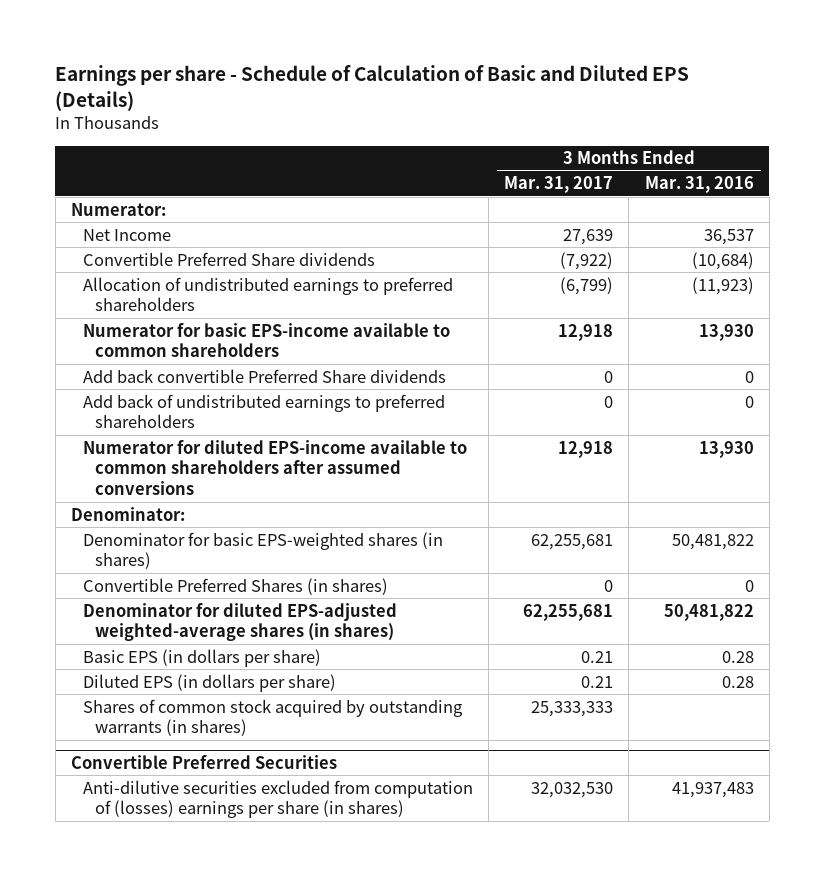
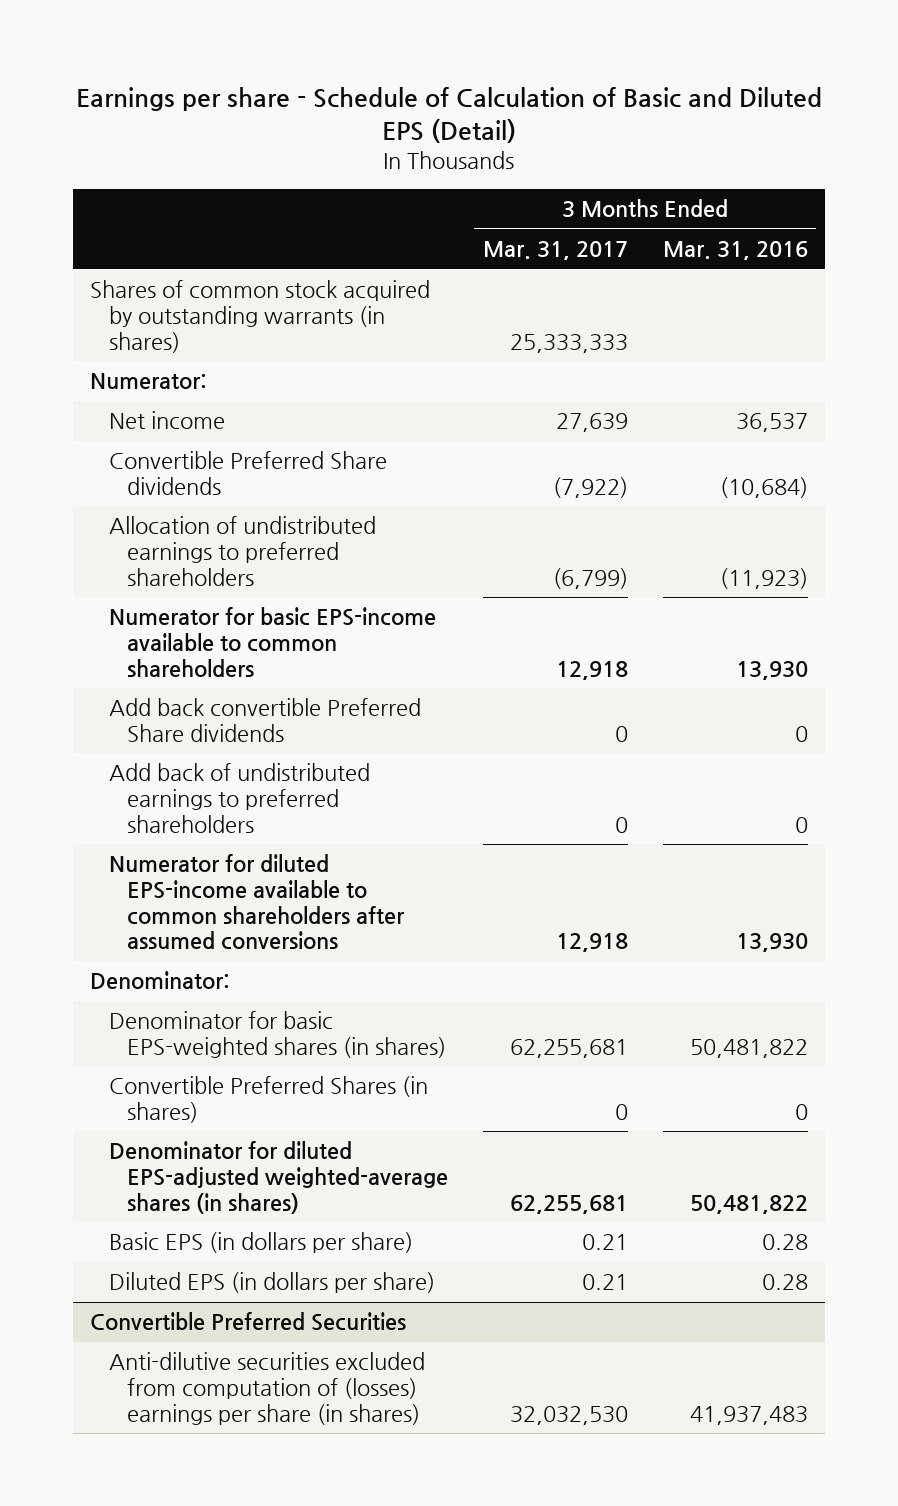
- Earnings per share - Schedule of Calculation of Basic and Diluted EPS (Details)
+ Earnings per share - Schedule of Calculation of Basic and Diluted EPS (Detail)
moved up: Shares of common stock acquired by outstanding warrants (in shares) | 25,333,333 |
- Net Income | 27,639 | 36,537
+ Net income | 27,639 | 36,537

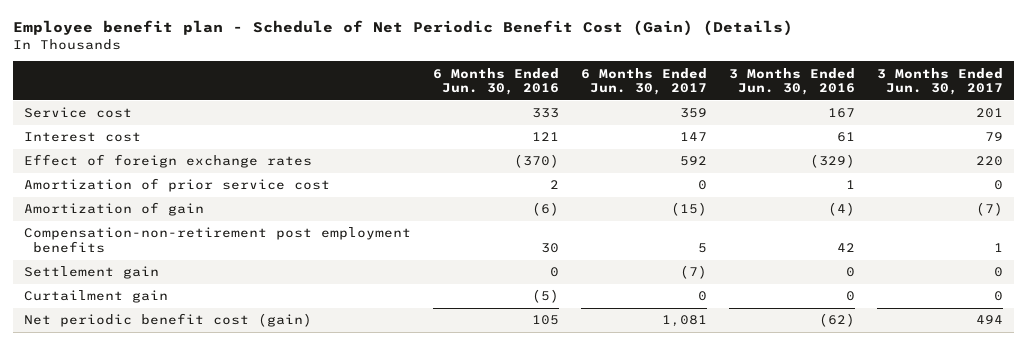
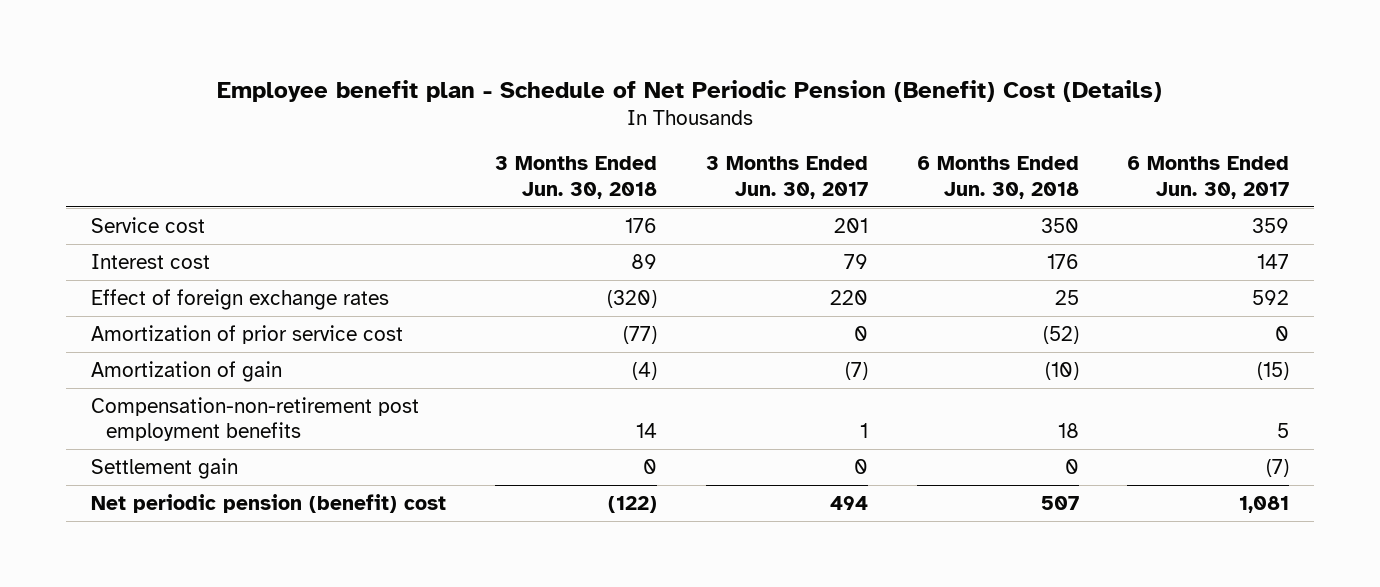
- Employee benefit plan - Schedule of Net Periodic Benefit Cost (Gain) (Details)
+ Employee benefit plan - Schedule of Net Periodic Pension (Benefit) Cost (Details)
- | 6 Months Ended Jun. 30, 2016 | 6 Months Ended Jun. 30, 2017 | 3 Months Ended Jun. 30, 2016 | 3 Months Ended Jun. 30, 2017
+ | 3 Months Ended Jun. 30, 2018 | 3 Months Ended Jun. 30, 2017 | 6 Months Ended Jun. 30, 2018 | 6 Months Ended Jun. 30, 2017
- Curtailment gain | (5) | 0 | 0 | 0
- Net periodic benefit cost (gain) | 105 | 1,081 | (62) | 494
+ Net periodic pension (benefit) cost | (122) | 494 | 507 | 1,081

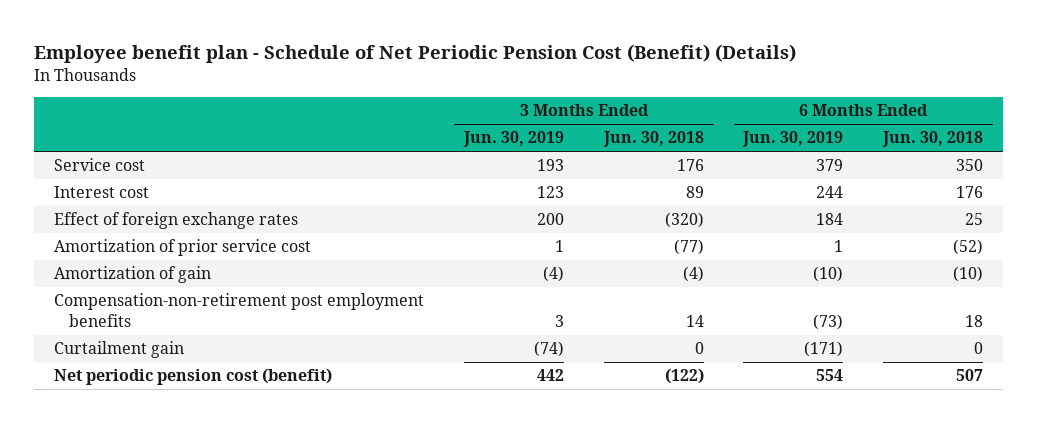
- Employee benefit plan - Schedule of Net Periodic Pension (Benefit) Cost (Details)
+ Employee benefit plan - Schedule of Net Periodic Pension Cost (Benefit) (Details)
- | 3 Months Ended Jun. 30, 2018 | 3 Months Ended Jun. 30, 2017 | 6 Months Ended Jun. 30, 2018 | 6 Months Ended Jun. 30, 2017
+ | 3 Months Ended Jun. 30, 2019 | 3 Months Ended Jun. 30, 2018 | 6 Months Ended Jun. 30, 2019 | 6 Months Ended Jun. 30, 2018
- Settlement gain | 0 | 0 | 0 | (7)
- Net periodic pension (benefit) cost | (122) | 494 | 507 | 1,081
+ Curtailment gain | (74) | 0 | (171) | 0
+ Net periodic pension cost (benefit) | 442 | (122) | 554 | 507

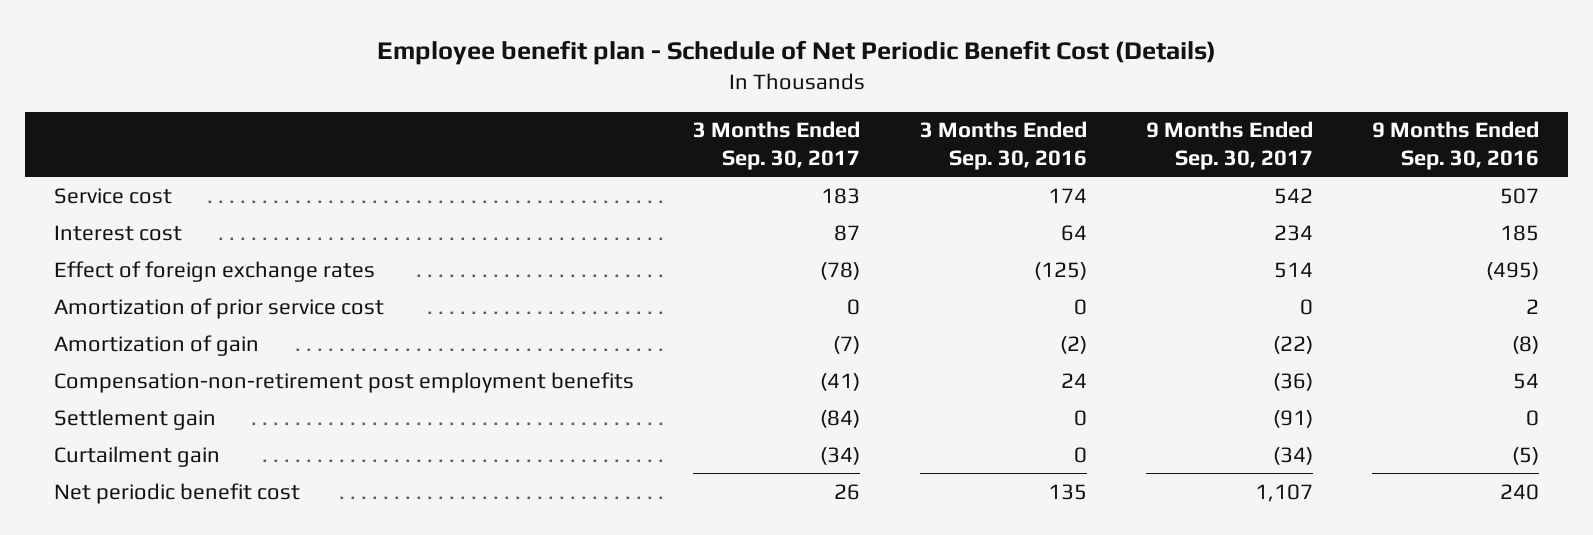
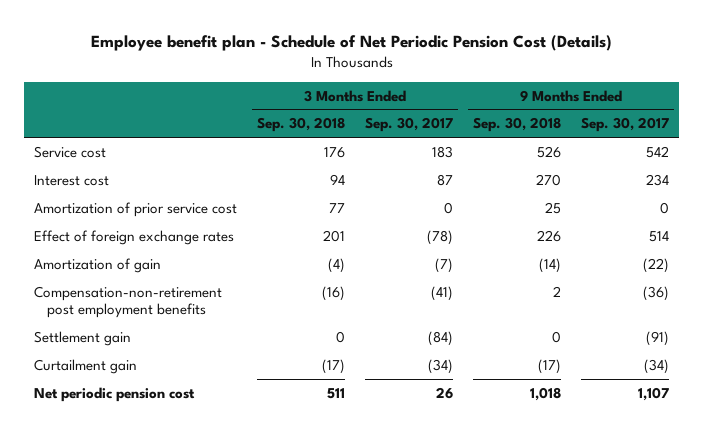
- Employee benefit plan - Schedule of Net Periodic Benefit Cost (Details)
+ Employee benefit plan - Schedule of Net Periodic Pension Cost (Details)
- | 3 Months Ended Sep. 30, 2017 | 3 Months Ended Sep. 30, 2016 | 9 Months Ended Sep. 30, 2017 | 9 Months Ended Sep. 30, 2016
+ | 3 Months Ended Sep. 30, 2018 | 3 Months Ended Sep. 30, 2017 | 9 Months Ended Sep. 30, 2018 | 9 Months Ended Sep. 30, 2017
moved down: Effect of foreign exchange rates | 201 | (78) | 226 | 514
- Net periodic benefit cost | 26 | 135 | 1,107 | 240
+ Net periodic pension cost | 511 | 26 | 1,018 | 1,107

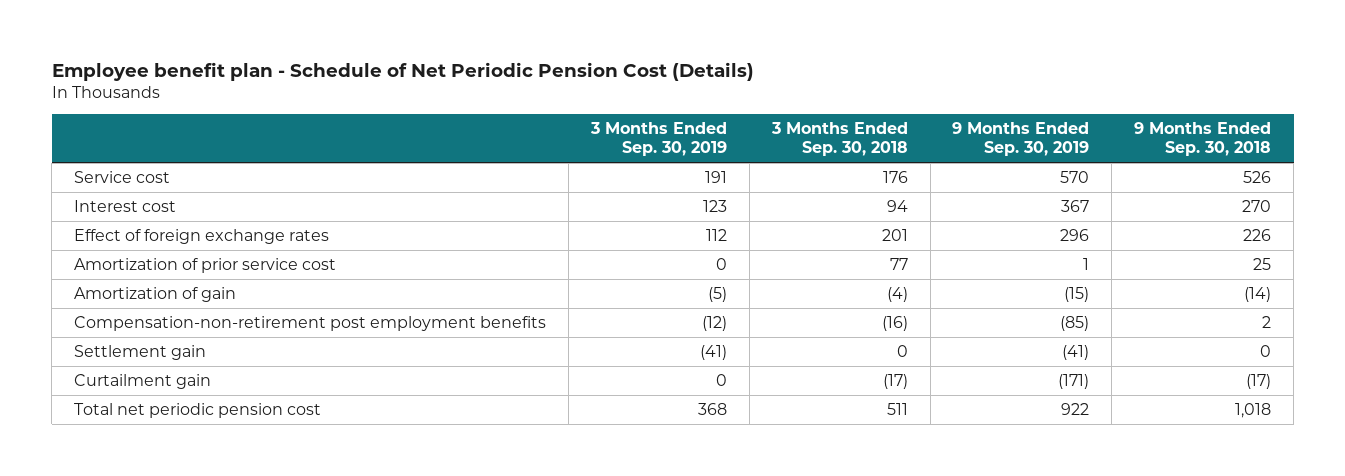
- | 3 Months Ended Sep. 30, 2018 | 3 Months Ended Sep. 30, 2017 | 9 Months Ended Sep. 30, 2018 | 9 Months Ended Sep. 30, 2017
+ | 3 Months Ended Sep. 30, 2019 | 3 Months Ended Sep. 30, 2018 | 9 Months Ended Sep. 30, 2019 | 9 Months Ended Sep. 30, 2018
moved down: Amortization of prior service cost | 0 | 77 | 1 | 25
- Net periodic pension cost | 511 | 26 | 1,018 | 1,107
+ Total net periodic pension cost | 368 | 511 | 922 | 1,018

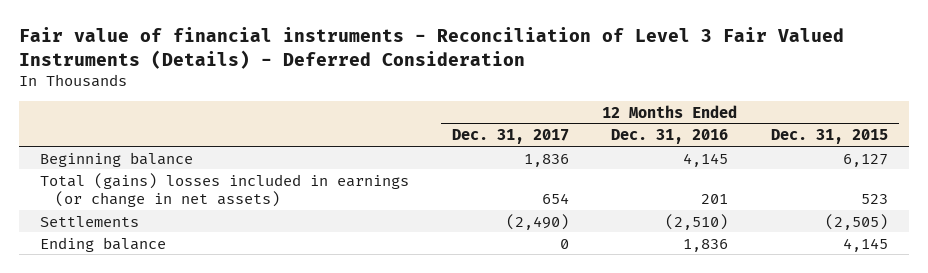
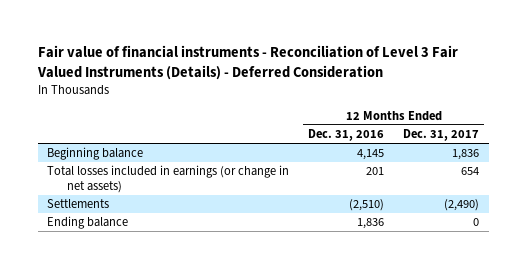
- | 12 Months Ended Dec. 31, 2017 | 12 Months Ended Dec. 31, 2016 | 12 Months Ended Dec. 31, 2015
+ | 12 Months Ended Dec. 31, 2016 | 12 Months Ended Dec. 31, 2017
- Total (gains) losses included in earnings (or change in net assets) | 654 | 201 | 523
+ Total losses included in earnings (or change in net assets) | 201 | 654

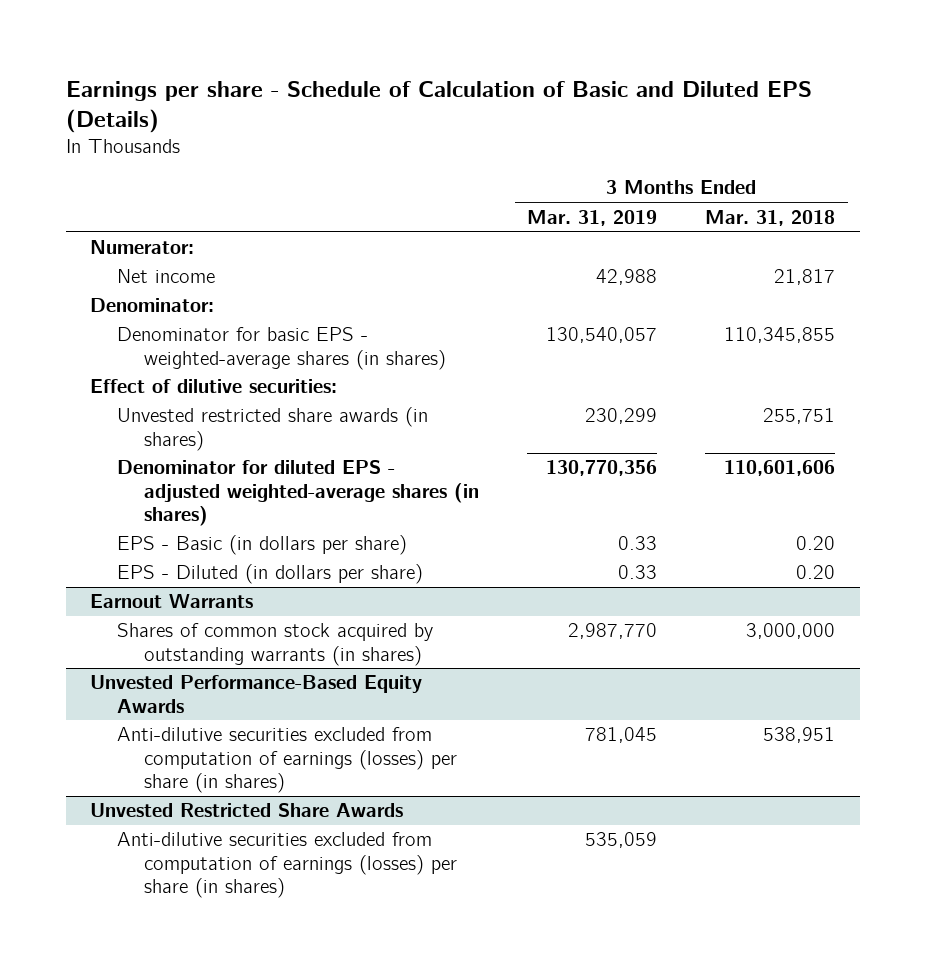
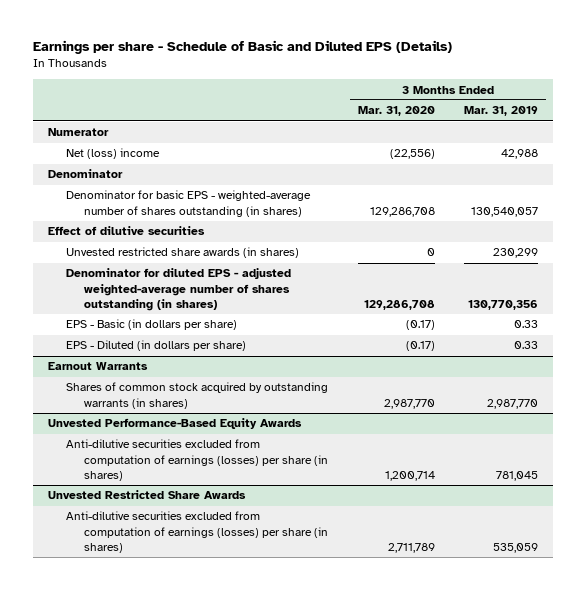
- Earnings per share - Schedule of Calculation of Basic and Diluted EPS (Details)
+ Earnings per share - Schedule of Basic and Diluted EPS (Details)
- | 3 Months Ended Mar. 31, 2019 | 3 Months Ended Mar. 31, 2018
+ | 3 Months Ended Mar. 31, 2020 | 3 Months Ended Mar. 31, 2019
- Numerator:
- Net income | 42,988 | 21,817
- Denominator:
- Denominator for basic EPS - weighted-average shares (in shares) | 130,540,057 | 110,345,855
- Effect of dilutive securities:
+ Numerator
+ Net (loss) income | (22,556) | 42,988
+ Denominator
+ Denominator for basic EPS - weighted-average number of shares outstanding (in shares) | 129,286,708 | 130,540,057
+ Effect of dilutive securities
- Denominator for diluted EPS - adjusted weighted-average shares (in shares) | 130,770,356 | 110,601,606
+ Denominator for diluted EPS - adjusted weighted-average number of shares outstanding (in shares) | 129,286,708 | 130,770,356

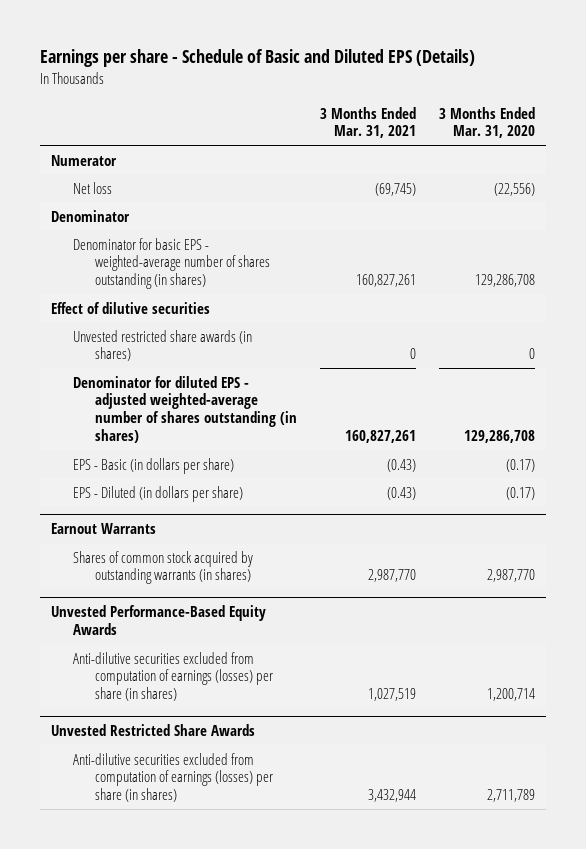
- | 3 Months Ended Mar. 31, 2020 | 3 Months Ended Mar. 31, 2019
+ | 3 Months Ended Mar. 31, 2021 | 3 Months Ended Mar. 31, 2020
- Net (loss) income | (22,556) | 42,988
+ Net loss | (69,745) | (22,556)

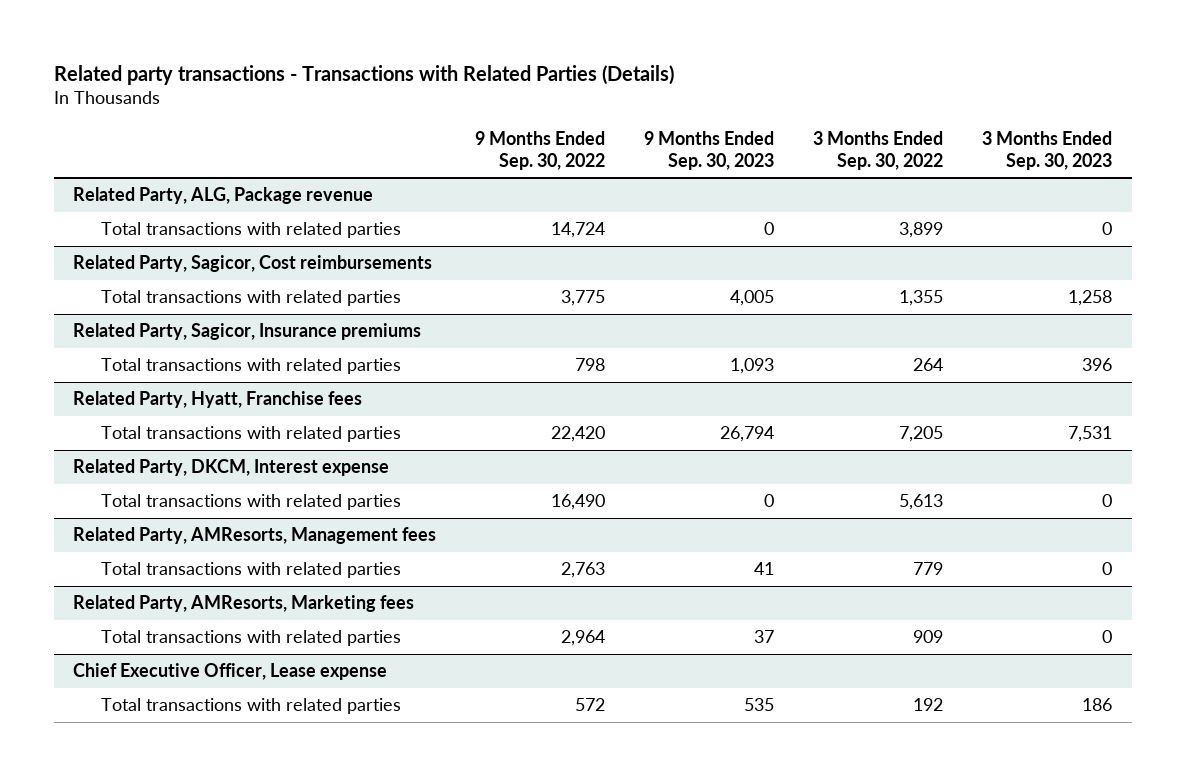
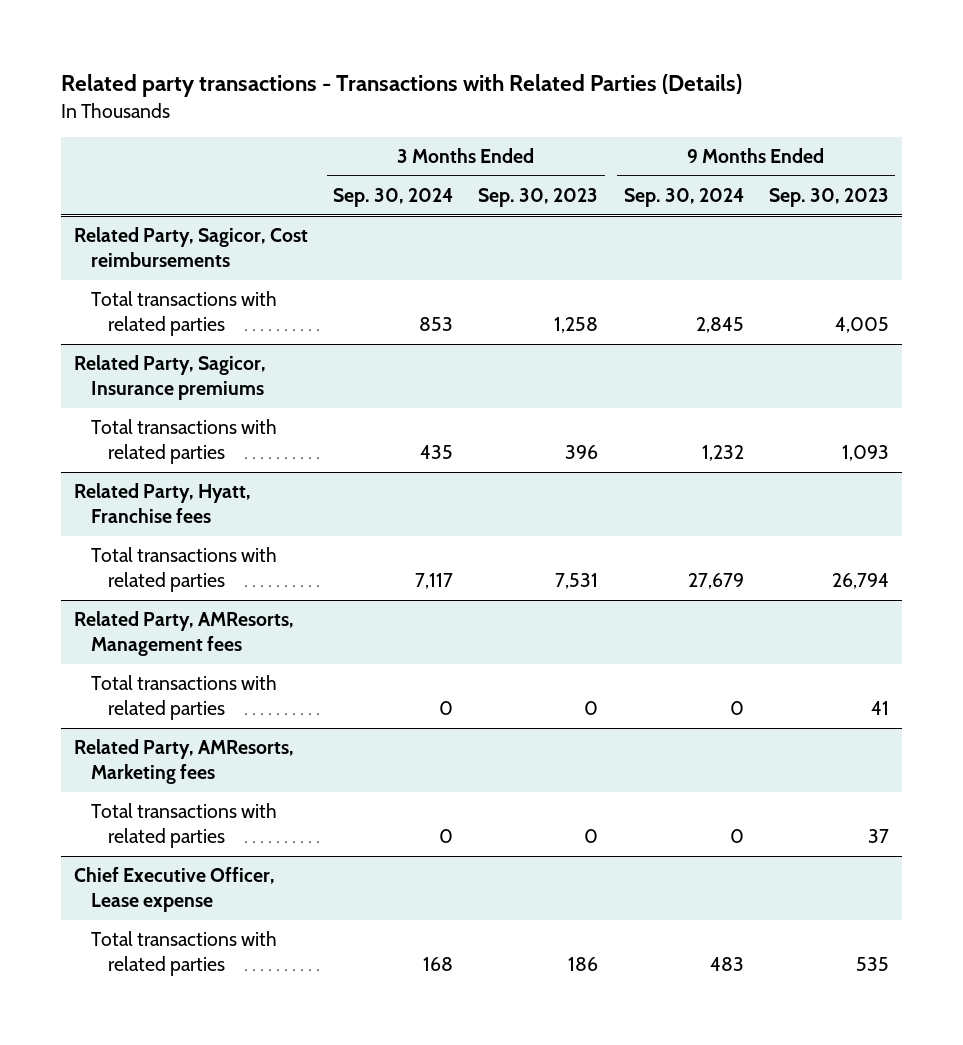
- | 9 Months Ended Sep. 30, 2022 | 9 Months Ended Sep. 30, 2023 | 3 Months Ended Sep. 30, 2022 | 3 Months Ended Sep. 30, 2023
+ | 3 Months Ended Sep. 30, 2024 | 3 Months Ended Sep. 30, 2023 | 9 Months Ended Sep. 30, 2024 | 9 Months Ended Sep. 30, 2023
- Related Party, ALG, Package revenue
- Total transactions with related parties | 14,724 | 0 | 3,899 | 0
- Related Party, DKCM, Interest expense
- Total transactions with related parties | 16,490 | 0 | 5,613 | 0

